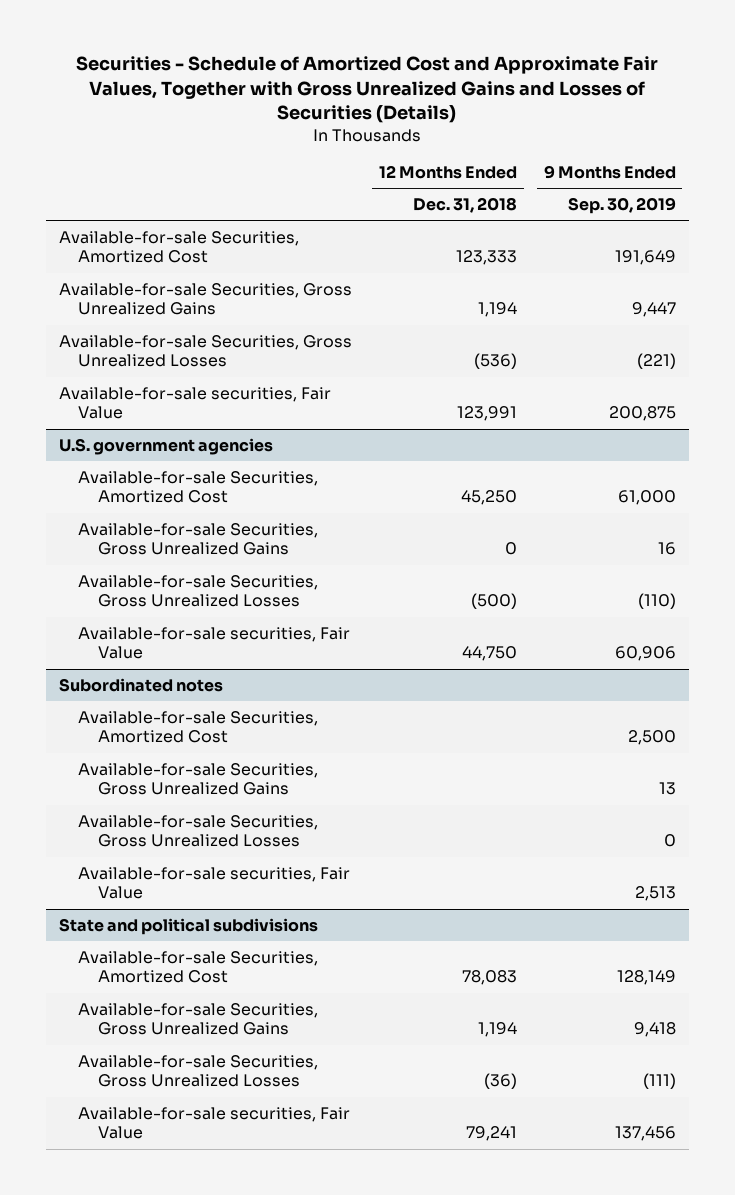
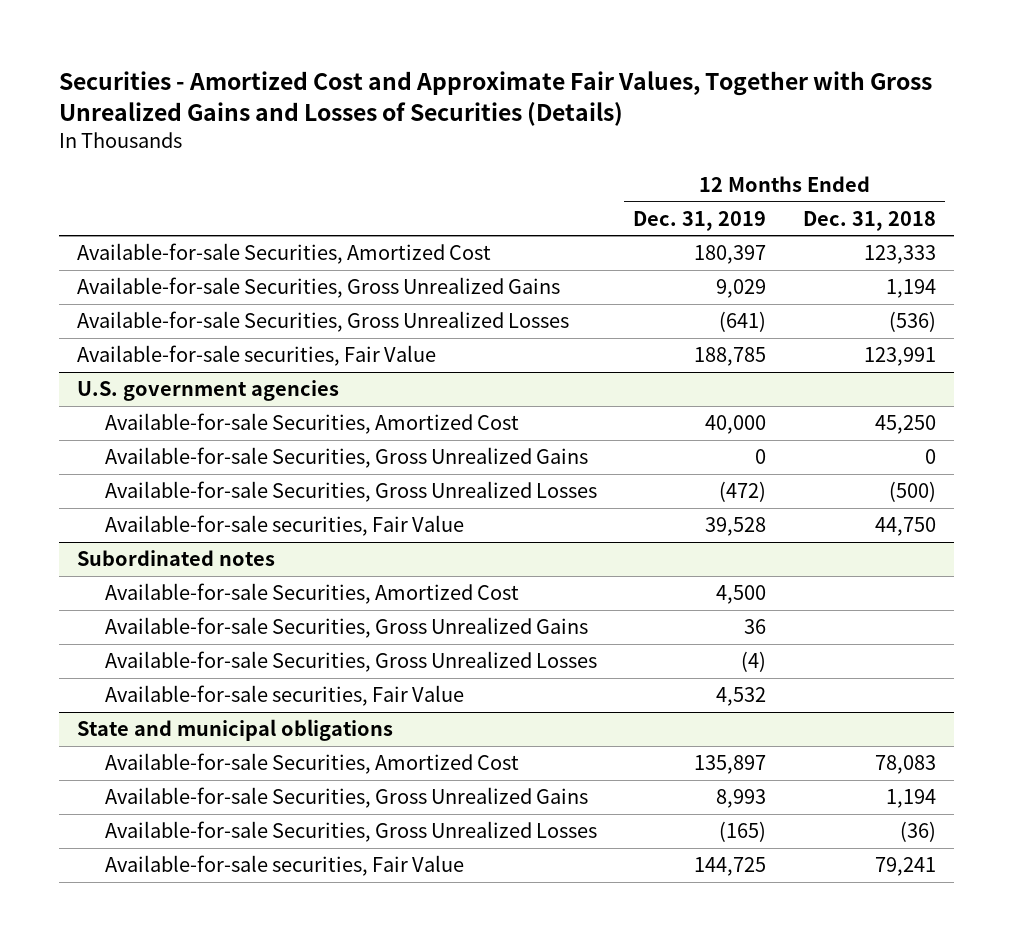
- Securities - Schedule of Amortized Cost and Approximate Fair Values, Together with Gross Unrealized Gains and Losses of Securities (Details)
+ Securities - Amortized Cost and Approximate Fair Values, Together with Gross Unrealized Gains and Losses of Securities (Details)
- | 12 Months Ended Dec. 31, 2018 | 9 Months Ended Sep. 30, 2019
+ | 12 Months Ended Dec. 31, 2019 | 12 Months Ended Dec. 31, 2018
- State and political subdivisions
+ State and municipal obligations

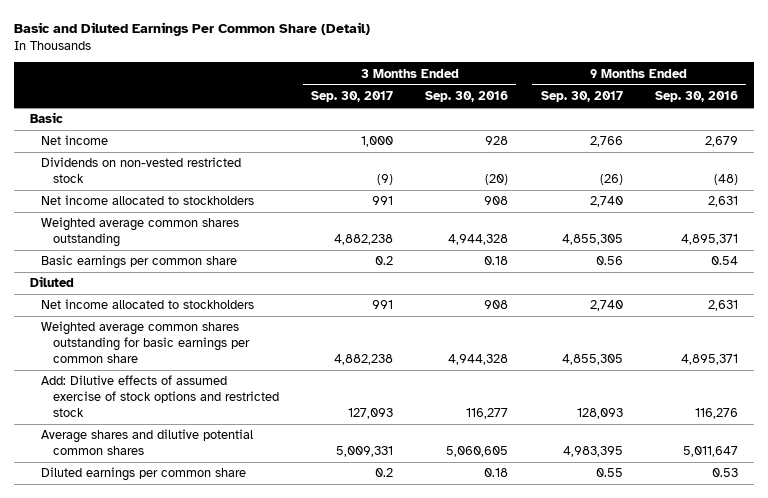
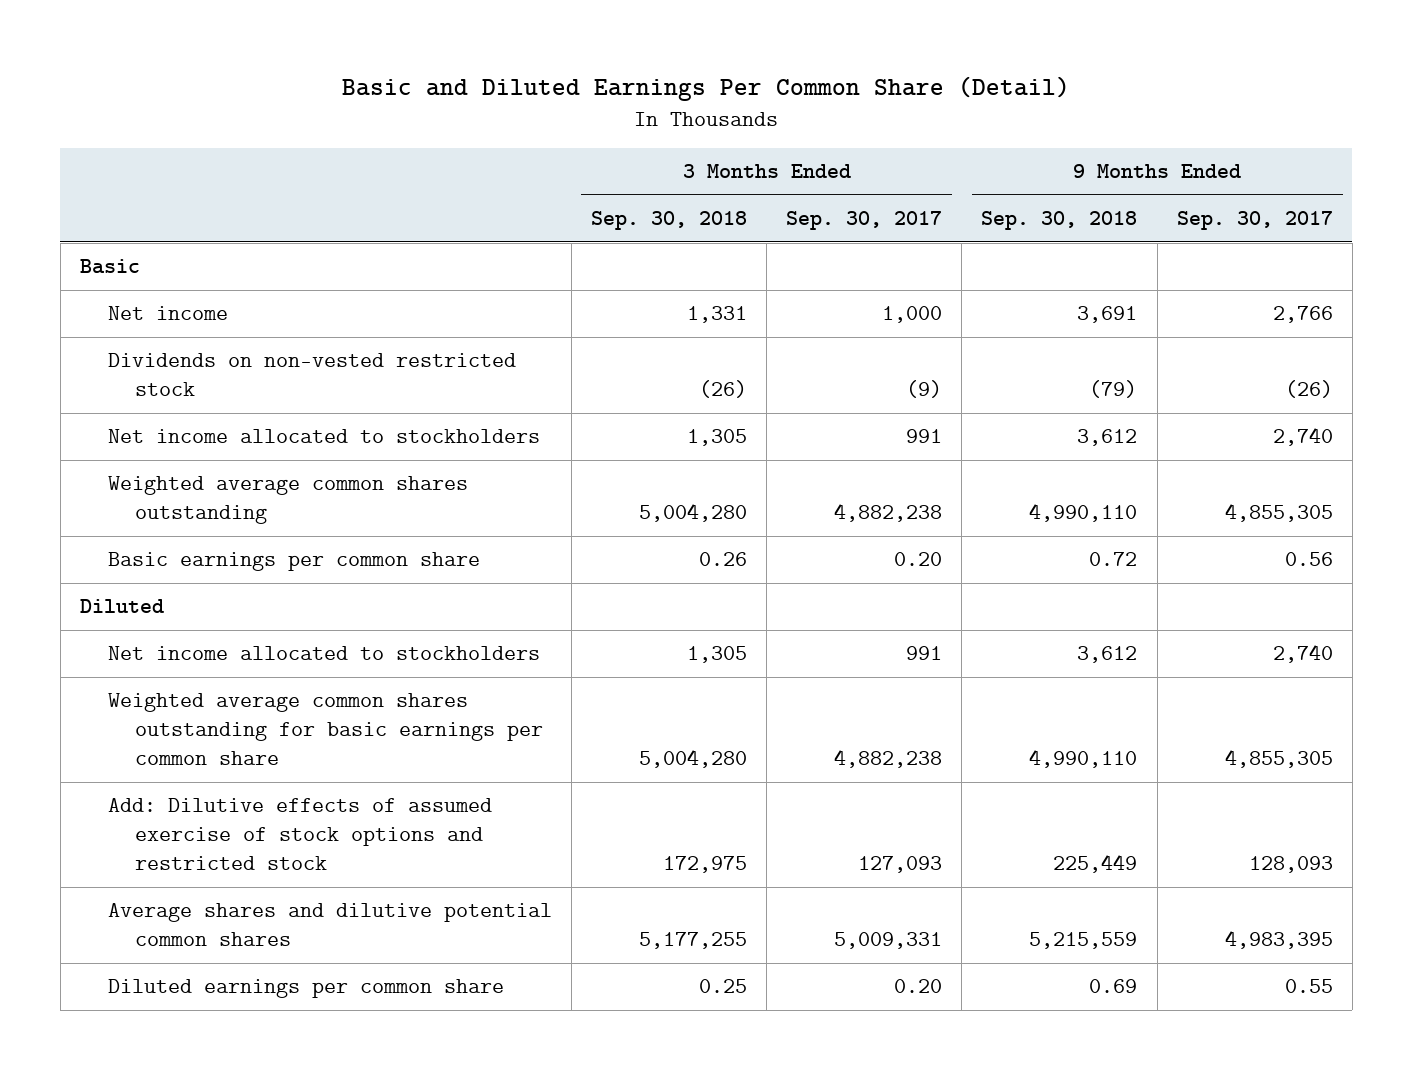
- | 3 Months Ended Sep. 30, 2017 | 3 Months Ended Sep. 30, 2016 | 9 Months Ended Sep. 30, 2017 | 9 Months Ended Sep. 30, 2016
+ | 3 Months Ended Sep. 30, 2018 | 3 Months Ended Sep. 30, 2017 | 9 Months Ended Sep. 30, 2018 | 9 Months Ended Sep. 30, 2017
- Basic earnings per common share | 0.2 | 0.18 | 0.56 | 0.54
+ Basic earnings per common share | 0.26 | 0.20 | 0.72 | 0.56
- Diluted earnings per common share | 0.2 | 0.18 | 0.55 | 0.53
+ Diluted earnings per common share | 0.25 | 0.20 | 0.69 | 0.55

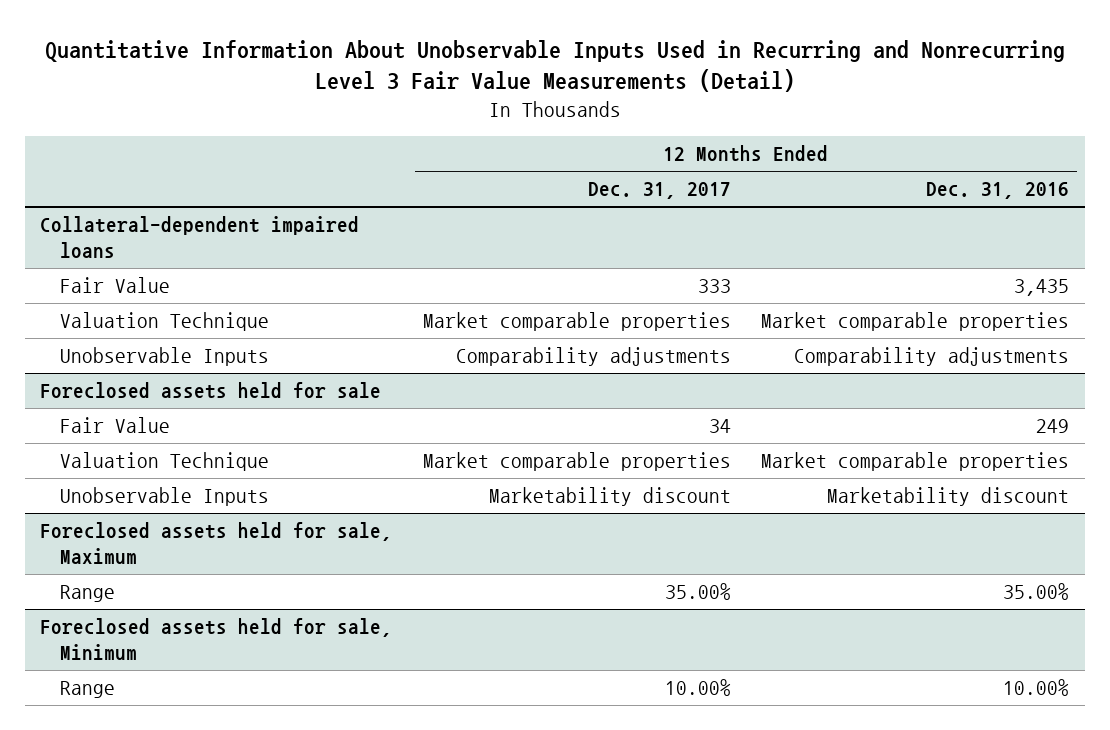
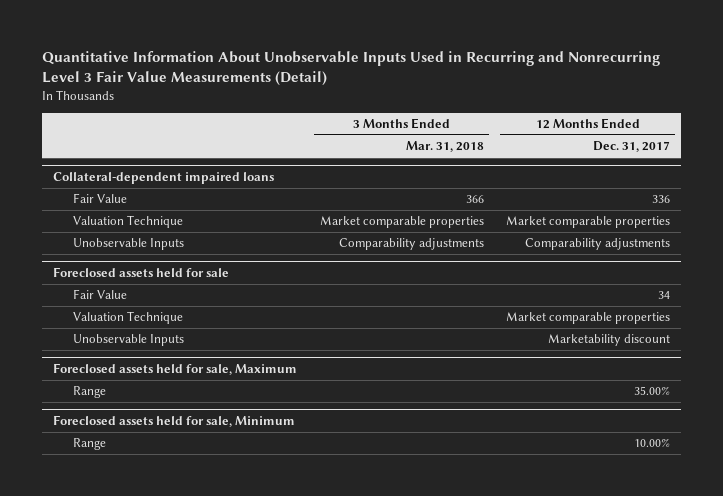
- | 12 Months Ended Dec. 31, 2017 | 12 Months Ended Dec. 31, 2016
+ | 3 Months Ended Mar. 31, 2018 | 12 Months Ended Dec. 31, 2017
@ Collateral-dependent impaired loans
- Fair Value | 333 | 3,435
+ Fair Value | 366 | 336

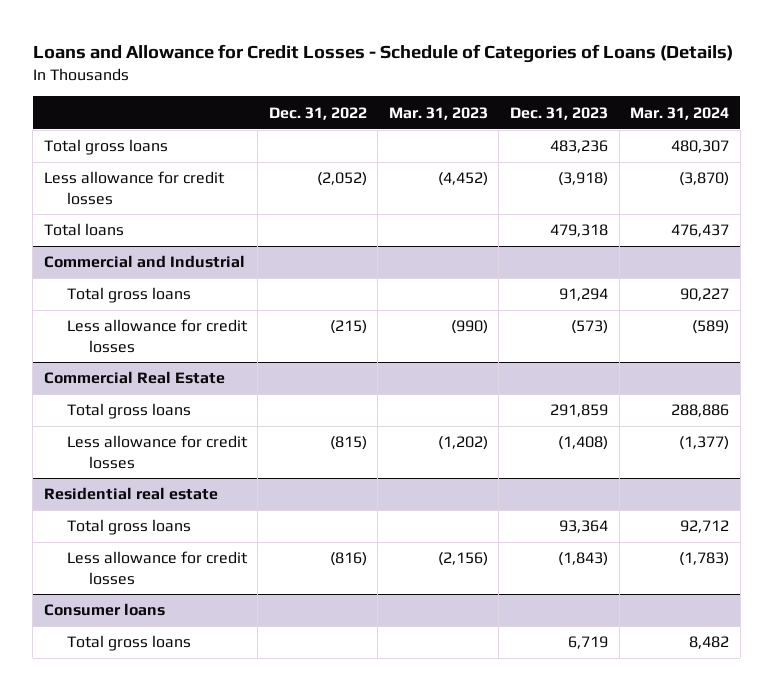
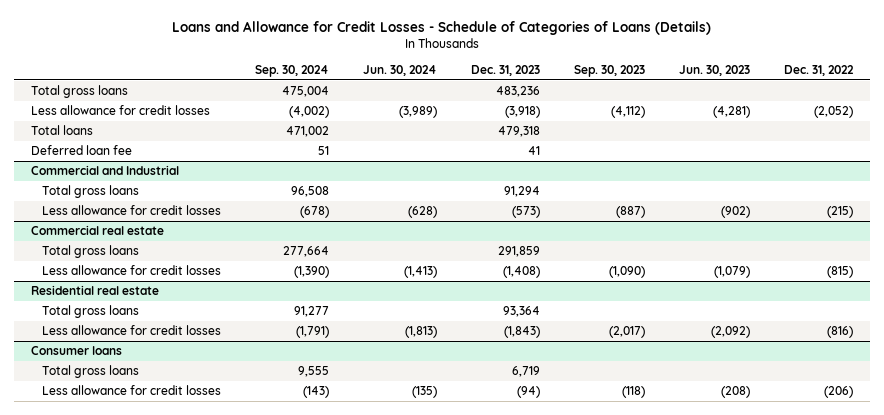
- | Dec. 31, 2022 | Mar. 31, 2023 | Dec. 31, 2023 | Mar. 31, 2024
+ | Sep. 30, 2024 | Jun. 30, 2024 | Dec. 31, 2023 | Sep. 30, 2023 | Jun. 30, 2023 | Dec. 31, 2022
+ Deferred loan fee | 51 | | 41 | | |
- Commercial Real Estate
+ Commercial real estate
@ Consumer loans
+ Less allowance for credit losses | (143) | (135) | (94) | (118) | (208) | (206)

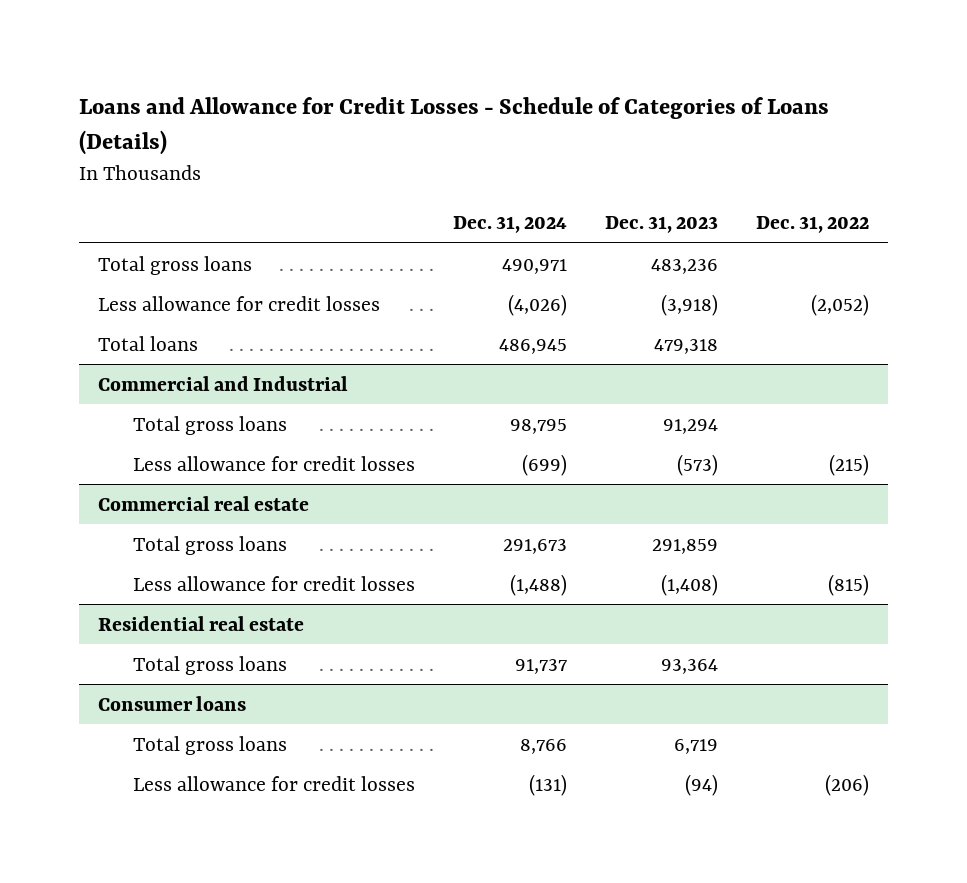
- | Sep. 30, 2024 | Jun. 30, 2024 | Dec. 31, 2023 | Sep. 30, 2023 | Jun. 30, 2023 | Dec. 31, 2022
+ | Dec. 31, 2024 | Dec. 31, 2023 | Dec. 31, 2022
- Deferred loan fee | 51 | | 41 | | |
@ Residential real estate
- Less allowance for credit losses | (1,791) | (1,813) | (1,843) | (2,017) | (2,092) | (816)

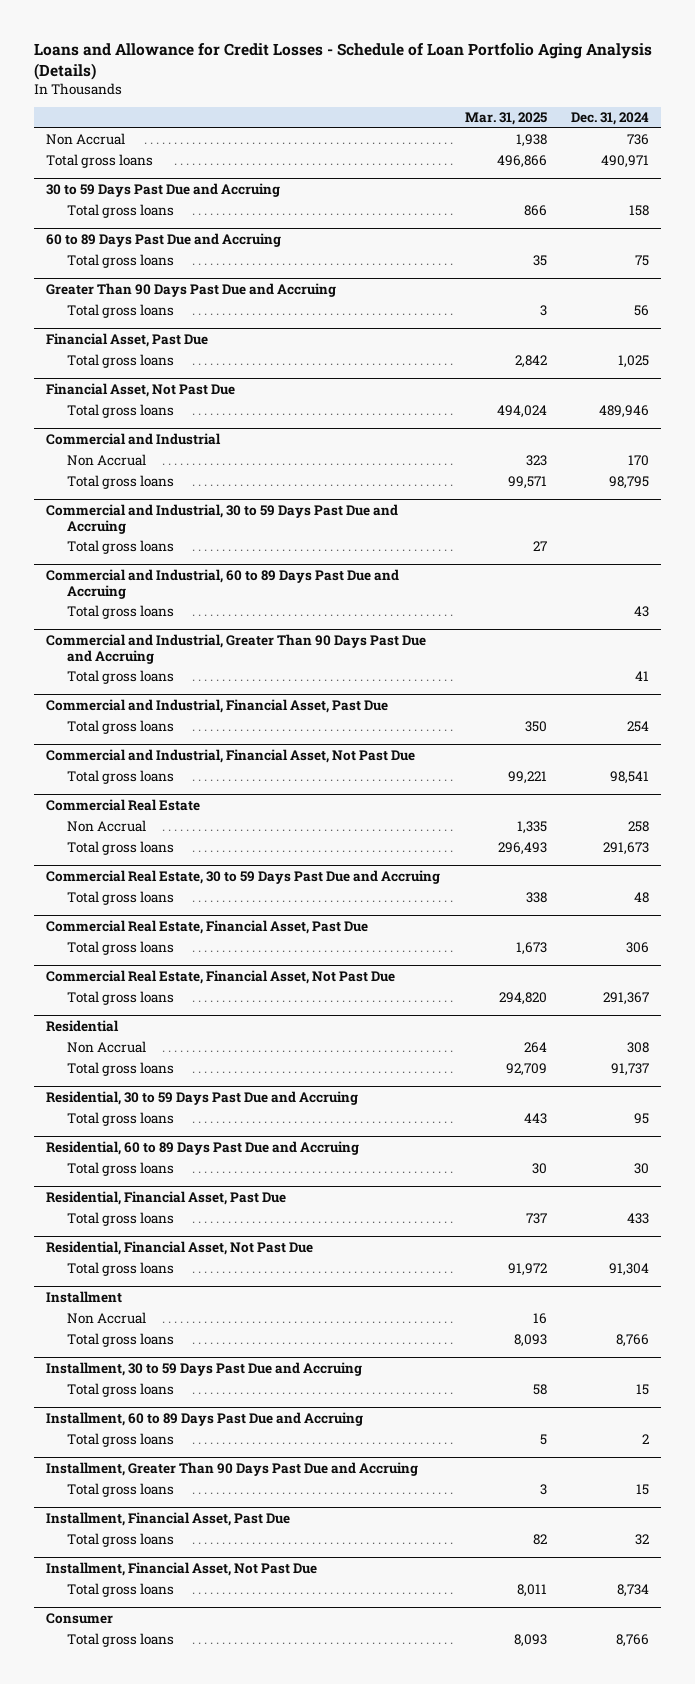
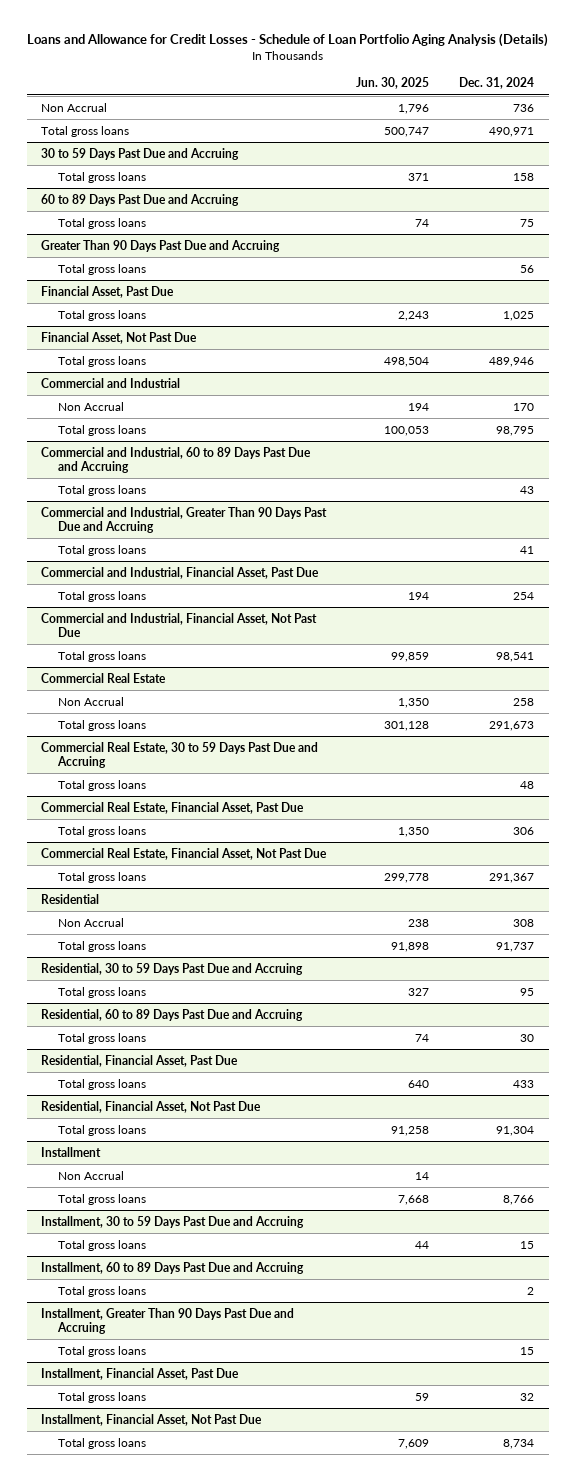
- | Mar. 31, 2025 | Dec. 31, 2024
+ | Jun. 30, 2025 | Dec. 31, 2024
- Commercial and Industrial, 30 to 59 Days Past Due and Accruing
- Total gross loans | 27 |
- Consumer
- Total gross loans | 8,093 | 8,766

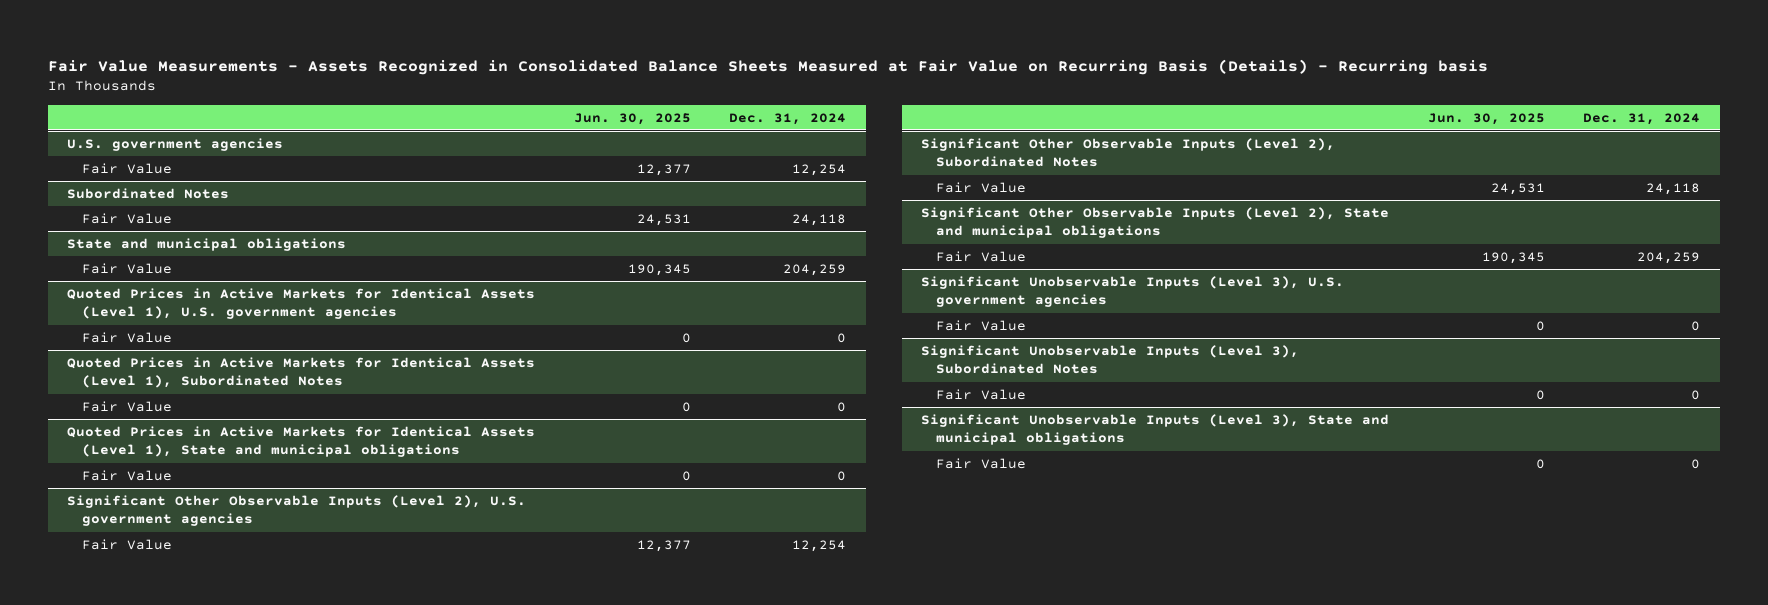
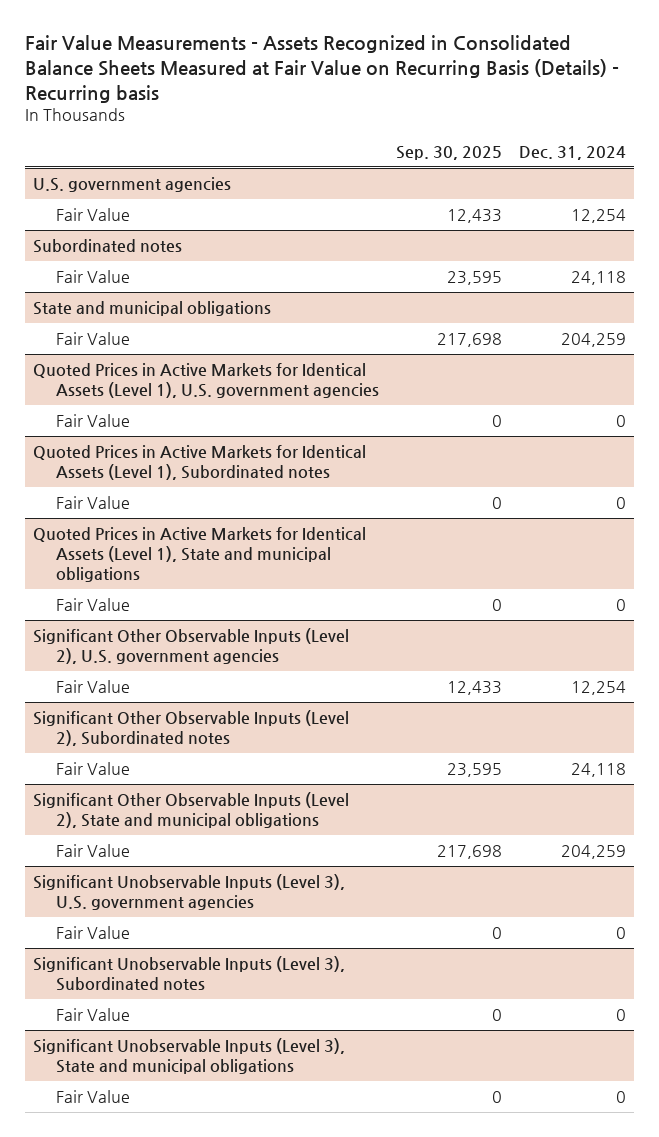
- | Jun. 30, 2025 | Dec. 31, 2024
+ | Sep. 30, 2025 | Dec. 31, 2024
- Subordinated Notes
+ Subordinated notes
- Quoted Prices in Active Markets for Identical Assets (Level 1), Subordinated Notes
+ Quoted Prices in Active Markets for Identical Assets (Level 1), Subordinated notes
- Significant Other Observable Inputs (Level 2), Subordinated Notes
+ Significant Other Observable Inputs (Level 2), Subordinated notes
- Significant Unobservable Inputs (Level 3), Subordinated Notes
+ Significant Unobservable Inputs (Level 3), Subordinated notes

